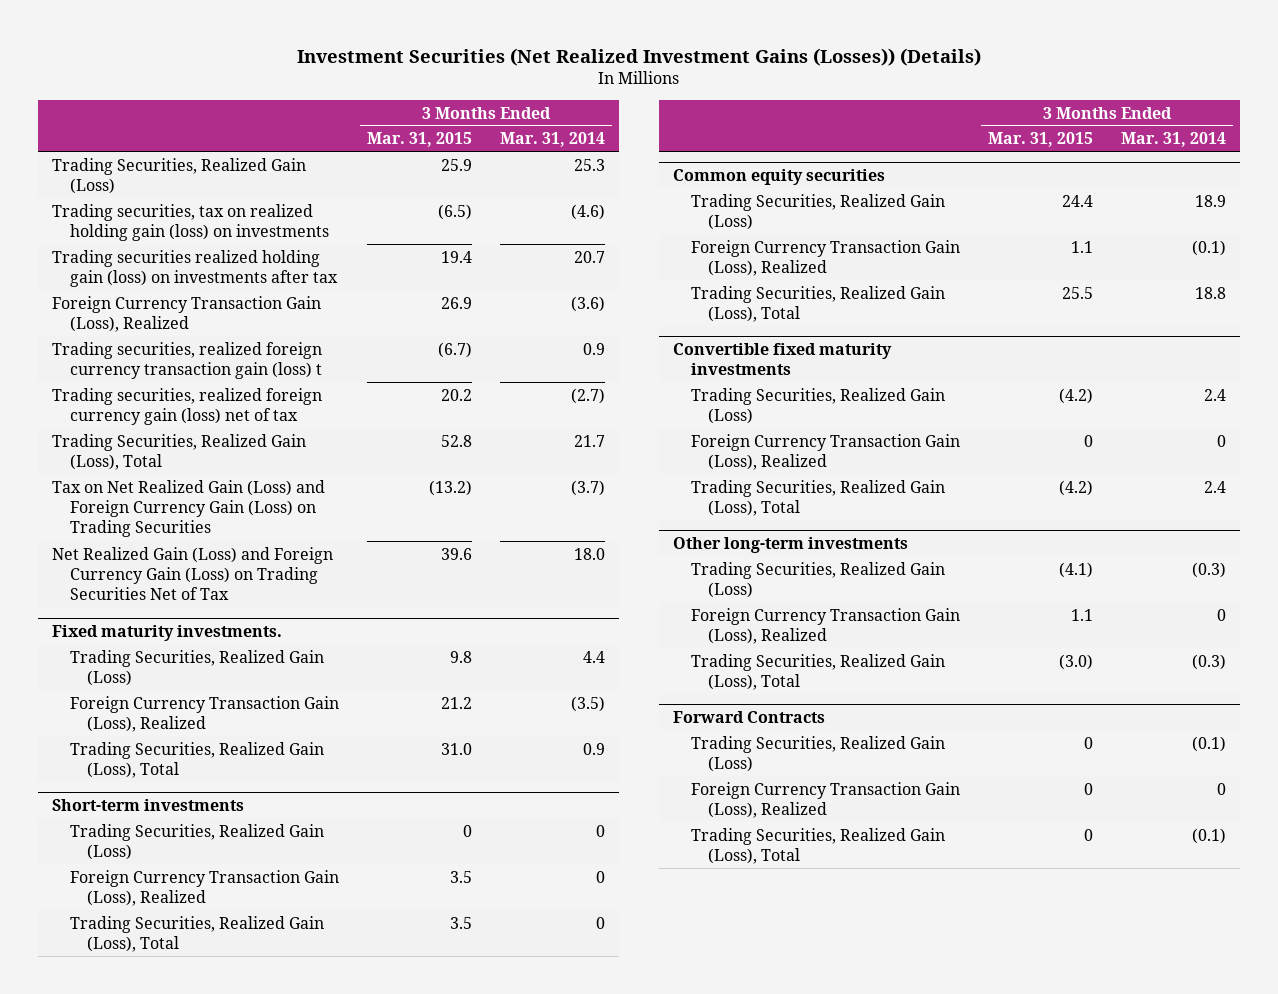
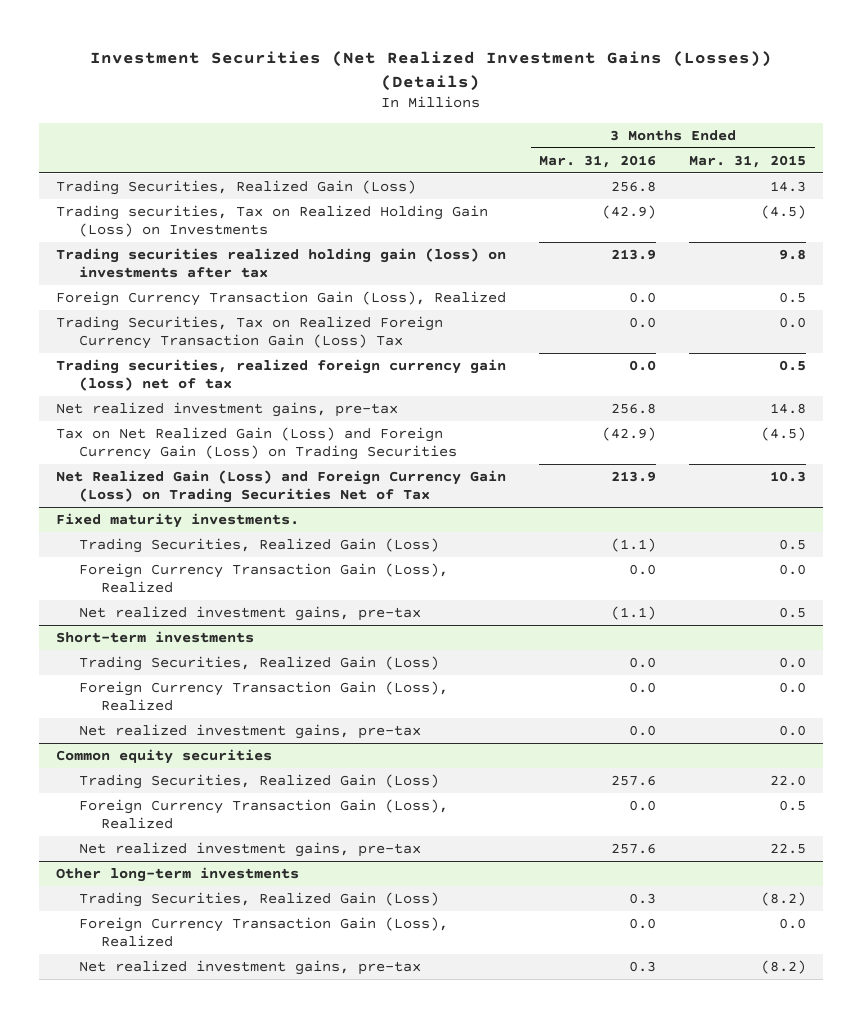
- | 3 Months Ended Mar. 31, 2015 | 3 Months Ended Mar. 31, 2014
+ | 3 Months Ended Mar. 31, 2016 | 3 Months Ended Mar. 31, 2015
- Trading Securities, Realized Gain (Loss) | 25.9 | 25.3
- Trading securities, tax on realized holding gain (loss) on investments | (6.5) | (4.6)
- Trading securities realized holding gain (loss) on investments after tax | 19.4 | 20.7
- Foreign Currency Transaction Gain (Loss), Realized | 26.9 | (3.6)
- Trading securities, realized foreign currency transaction gain (loss) t | (6.7) | 0.9
- Trading securities, realized foreign currency gain (loss) net of tax | 20.2 | (2.7)
- Trading Securities, Realized Gain (Loss), Total | 52.8 | 21.7
- Tax on Net Realized Gain (Loss) and Foreign Currency Gain (Loss) on Trading Securities | (13.2) | (3.7)
- Net Realized Gain (Loss) and Foreign Currency Gain (Loss) on Trading Securities Net of Tax | 39.6 | 18.0
+ Trading Securities, Realized Gain (Loss) | 256.8 | 14.3
+ Trading securities, Tax on Realized Holding Gain (Loss) on Investments | (42.9) | (4.5)
+ Trading securities realized holding gain (loss) on investments after tax | 213.9 | 9.8
+ Foreign Currency Transaction Gain (Loss), Realized | 0.0 | 0.5
+ Trading Securities, Tax on Realized Foreign Currency Transaction Gain (Loss) Tax | 0.0 | 0.0
+ Trading securities, realized foreign currency gain (loss) net of tax | 0.0 | 0.5
+ Net realized investment gains, pre-tax | 256.8 | 14.8
+ Tax on Net Realized Gain (Loss) and Foreign Currency Gain (Loss) on Trading Securities | (42.9) | (4.5)
+ Net Realized Gain (Loss) and Foreign Currency Gain (Loss) on Trading Securities Net of Tax | 213.9 | 10.3
@ Fixed maturity investments.
- Trading Securities, Realized Gain (Loss) | 9.8 | 4.4
- Foreign Currency Transaction Gain (Loss), Realized | 21.2 | (3.5)
- Trading Securities, Realized Gain (Loss), Total | 31.0 | 0.9
+ Trading Securities, Realized Gain (Loss) | (1.1) | 0.5
+ Foreign Currency Transaction Gain (Loss), Realized | 0.0 | 0.0
+ Net realized investment gains, pre-tax | (1.1) | 0.5
@ Short-term investments
- Trading Securities, Realized Gain (Loss) | 0 | 0
- Foreign Currency Transaction Gain (Loss), Realized | 3.5 | 0
- Trading Securities, Realized Gain (Loss), Total | 3.5 | 0
+ Trading Securities, Realized Gain (Loss) | 0.0 | 0.0
+ Foreign Currency Transaction Gain (Loss), Realized | 0.0 | 0.0
+ Net realized investment gains, pre-tax | 0.0 | 0.0
@ Common equity securities
- Trading Securities, Realized Gain (Loss) | 24.4 | 18.9
- Foreign Currency Transaction Gain (Loss), Realized | 1.1 | (0.1)
- Trading Securities, Realized Gain (Loss), Total | 25.5 | 18.8
- Convertible fixed maturity investments
- Trading Securities, Realized Gain (Loss) | (4.2) | 2.4
- Foreign Currency Transaction Gain (Loss), Realized | 0 | 0
- Trading Securities, Realized Gain (Loss), Total | (4.2) | 2.4
@ Common equity securities
+ Trading Securities, Realized Gain (Loss) | 257.6 | 22.0
+ Foreign Currency Transaction Gain (Loss), Realized | 0.0 | 0.5
+ Net realized investment gains, pre-tax | 257.6 | 22.5
@ Other long-term investments
- Trading Securities, Realized Gain (Loss) | (4.1) | (0.3)
- Foreign Currency Transaction Gain (Loss), Realized | 1.1 | 0
- Trading Securities, Realized Gain (Loss), Total | (3.0) | (0.3)
- Forward Contracts
- Trading Securities, Realized Gain (Loss) | 0 | (0.1)
- Foreign Currency Transaction Gain (Loss), Realized | 0 | 0
- Trading Securities, Realized Gain (Loss), Total | 0 | (0.1)
@ Other long-term investments
+ Trading Securities, Realized Gain (Loss) | 0.3 | (8.2)
+ Foreign Currency Transaction Gain (Loss), Realized | 0.0 | 0.0
+ Net realized investment gains, pre-tax | 0.3 | (8.2)

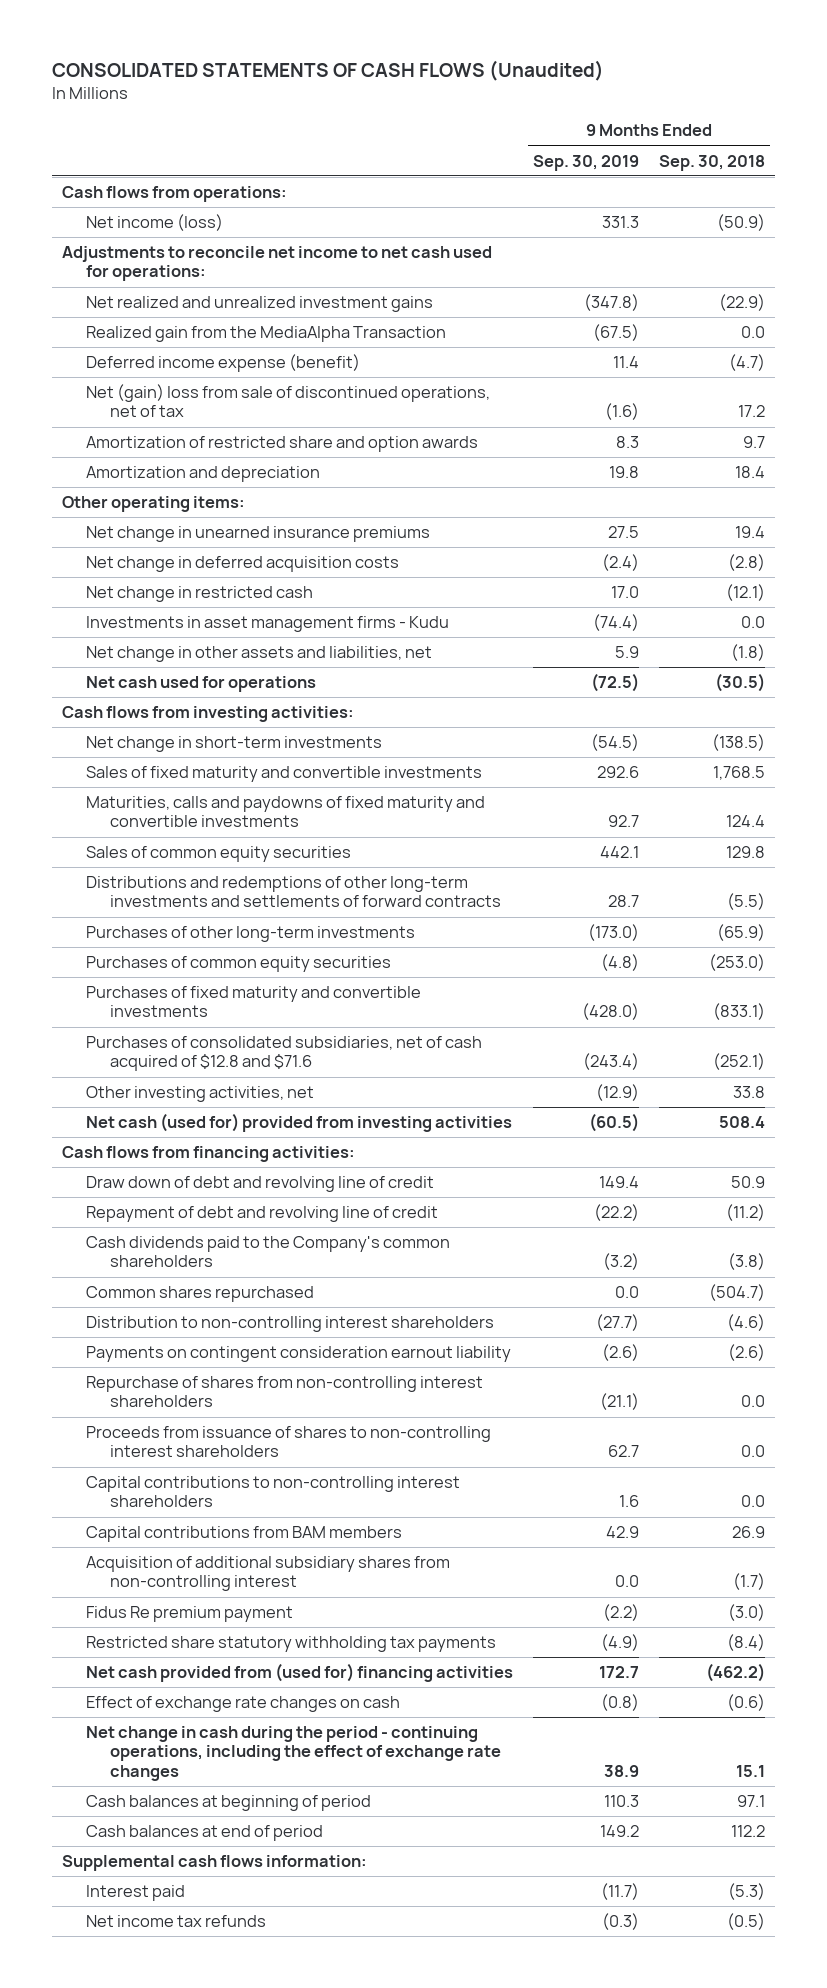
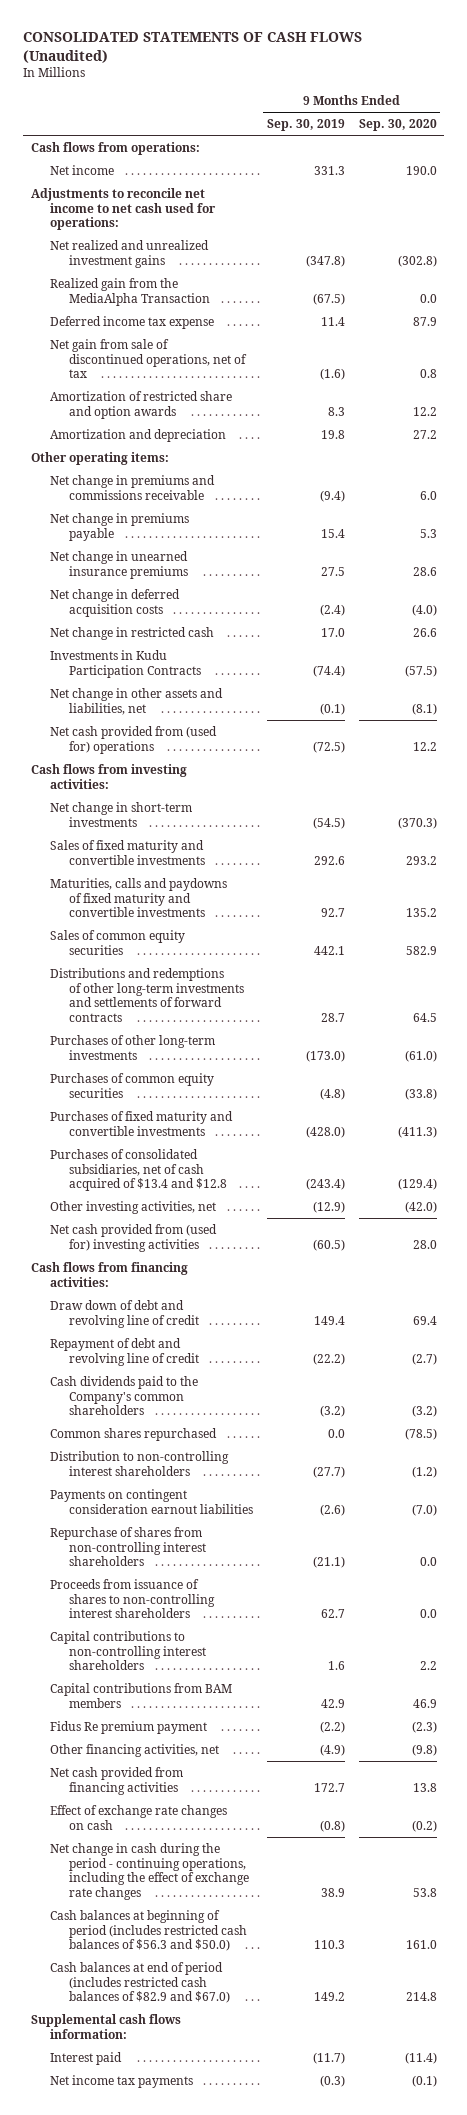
- | 9 Months Ended Sep. 30, 2019 | 9 Months Ended Sep. 30, 2018
+ | 9 Months Ended Sep. 30, 2019 | 9 Months Ended Sep. 30, 2020
- Net income (loss) | 331.3 | (50.9)
+ Net income | 331.3 | 190.0
- Deferred income expense (benefit) | 11.4 | (4.7)
- Net (gain) loss from sale of discontinued operations, net of tax | (1.6) | 17.2
+ Deferred income tax expense | 11.4 | 87.9
+ Net gain from sale of discontinued operations, net of tax | (1.6) | 0.8
+ Net change in premiums and commissions receivable | (9.4) | 6.0
+ Net change in premiums payable | 15.4 | 5.3
- Investments in asset management firms - Kudu | (74.4) | 0.0
- Net change in other assets and liabilities, net | 5.9 | (1.8)
- Net cash used for operations | (72.5) | (30.5)
+ Investments in Kudu Participation Contracts | (74.4) | (57.5)
+ Net change in other assets and liabilities, net | (0.1) | (8.1)
+ Net cash provided from (used for) operations | (72.5) | 12.2
- Purchases of consolidated subsidiaries, net of cash acquired of $12.8 and $71.6 | (243.4) | (252.1)
+ Purchases of consolidated subsidiaries, net of cash acquired of $13.4 and $12.8 | (243.4) | (129.4)
- Net cash (used for) provided from investing activities | (60.5) | 508.4
+ Net cash provided from (used for) investing activities | (60.5) | 28.0
- Payments on contingent consideration earnout liability | (2.6) | (2.6)
+ Payments on contingent consideration earnout liabilities | (2.6) | (7.0)
- Acquisition of additional subsidiary shares from non-controlling interest | 0.0 | (1.7)
- Restricted share statutory withholding tax payments | (4.9) | (8.4)
- Net cash provided from (used for) financing activities | 172.7 | (462.2)
+ Other financing activities, net | (4.9) | (9.8)
+ Net cash provided from financing activities | 172.7 | 13.8
- Cash balances at beginning of period | 110.3 | 97.1
- Cash balances at end of period | 149.2 | 112.2
+ Cash balances at beginning of period (includes restricted cash balances of $56.3 and $50.0) | 110.3 | 161.0
+ Cash balances at end of period (includes restricted cash balances of $82.9 and $67.0) | 149.2 | 214.8
- Net income tax refunds | (0.3) | (0.5)
+ Net income tax payments | (0.3) | (0.1)

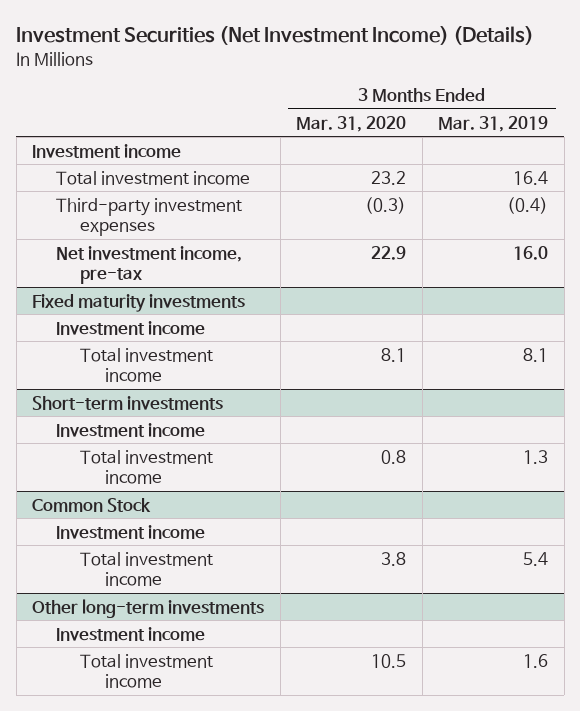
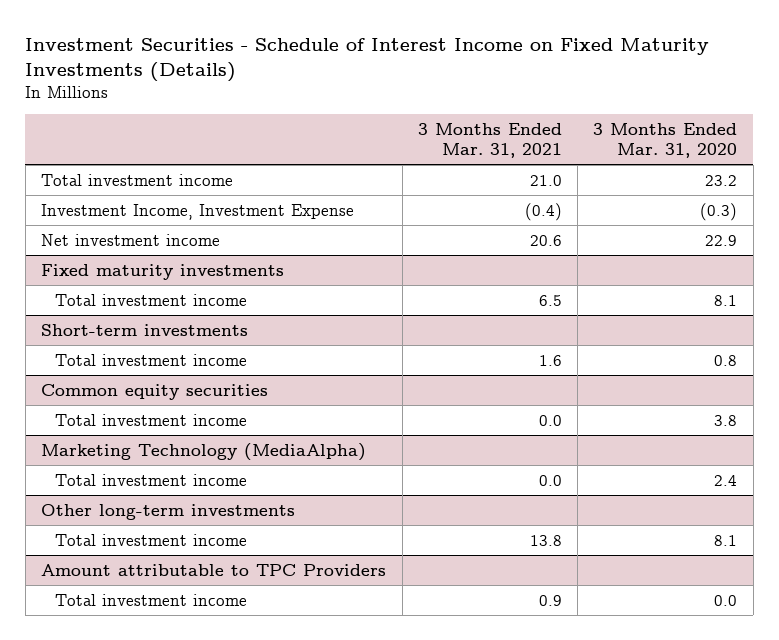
- Investment Securities (Net Investment Income) (Details)
+ Investment Securities - Schedule of Interest Income on Fixed Maturity Investments (Details)
- | 3 Months Ended Mar. 31, 2020 | 3 Months Ended Mar. 31, 2019
+ | 3 Months Ended Mar. 31, 2021 | 3 Months Ended Mar. 31, 2020
- Investment income
- Third-party investment expenses | (0.3) | (0.4)
- Net investment income, pre-tax | 22.9 | 16.0
+ Investment Income, Investment Expense | (0.4) | (0.3)
+ Net investment income | 20.6 | 22.9
@ Fixed maturity investments
- Investment income
@ Short-term investments
- Investment income
- Common Stock
- Investment income
+ Common equity securities
+ Marketing Technology (MediaAlpha)
+ Total investment income | 0.0 | 2.4
@ Other long-term investments
- Investment income
- Total investment income | 10.5 | 1.6
+ Total investment income | 13.8 | 8.1
+ Amount attributable to TPC Providers
+ Total investment income | 0.9 | 0.0

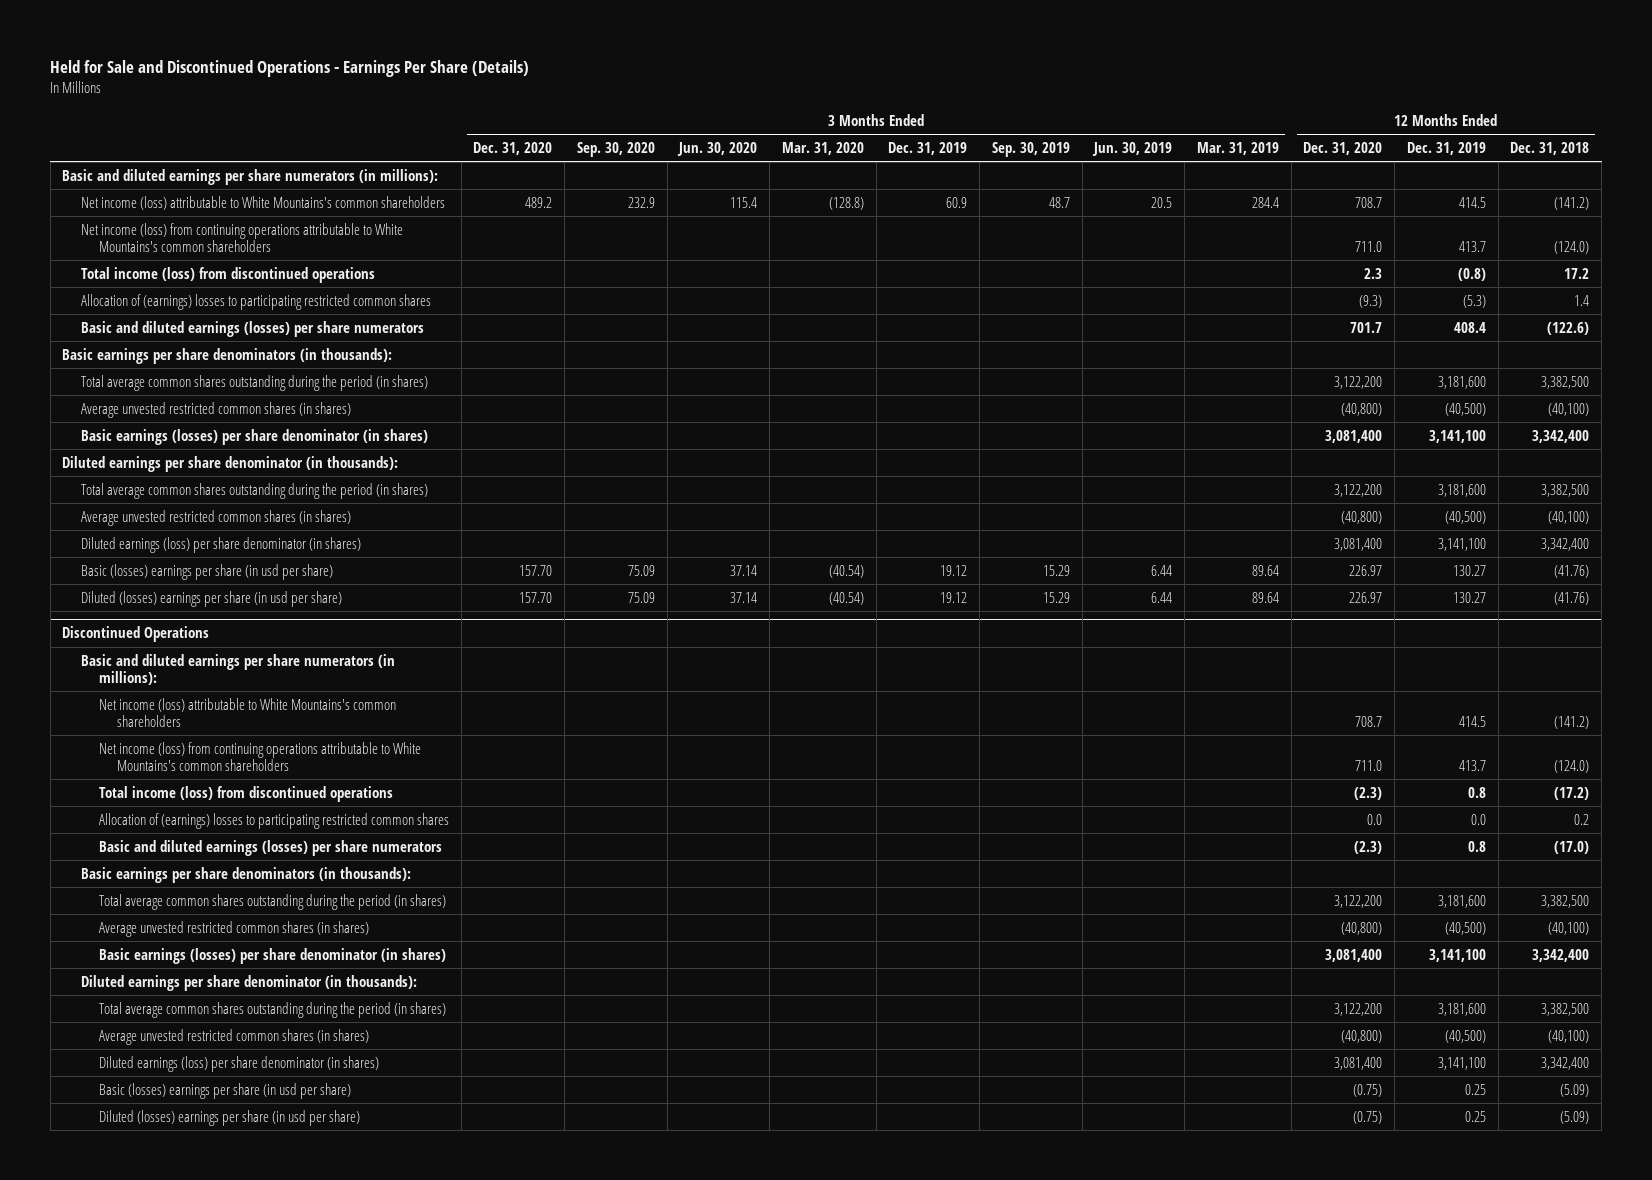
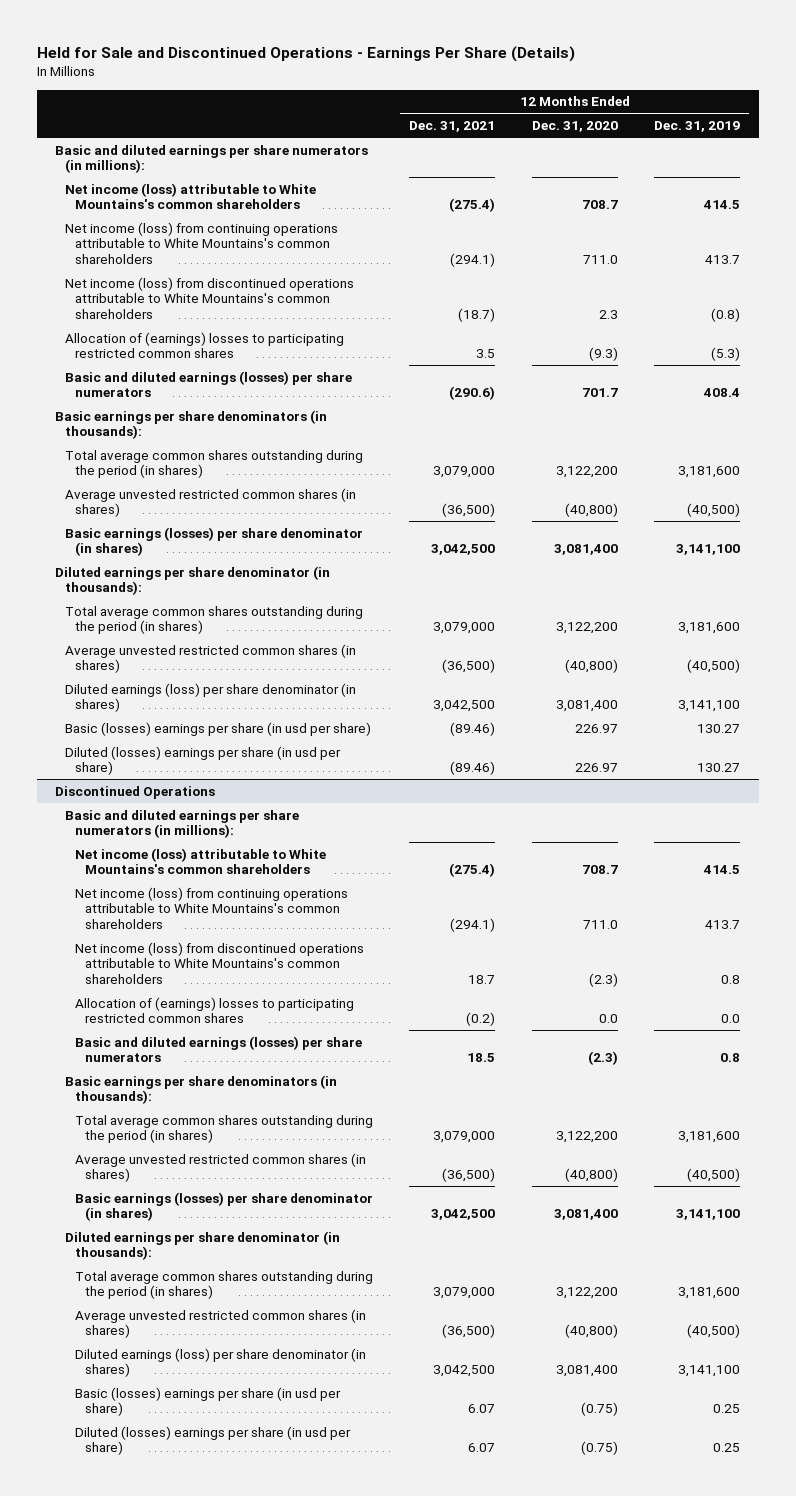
- | 3 Months Ended Dec. 31, 2020 | 3 Months Ended Sep. 30, 2020 | 3 Months Ended Jun. 30, 2020 | 3 Months Ended Mar. 31, 2020 | 3 Months Ended Dec. 31, 2019 | 3 Months Ended Sep. 30, 2019 | 3 Months Ended Jun. 30, 2019 | 3 Months Ended Mar. 31, 2019 | 12 Months Ended Dec. 31, 2020 | 12 Months Ended Dec. 31, 2019 | 12 Months Ended Dec. 31, 2018
+ | 12 Months Ended Dec. 31, 2021 | 12 Months Ended Dec. 31, 2020 | 12 Months Ended Dec. 31, 2019
- Total income (loss) from discontinued operations | | | | | | | | | 2.3 | (0.8) | 17.2
+ Net income (loss) from discontinued operations attributable to White Mountains's common shareholders | (18.7) | 2.3 | (0.8)
@ Discontinued Operations
- Total income (loss) from discontinued operations | | | | | | | | | (2.3) | 0.8 | (17.2)
+ Net income (loss) from discontinued operations attributable to White Mountains's common shareholders | 18.7 | (2.3) | 0.8

